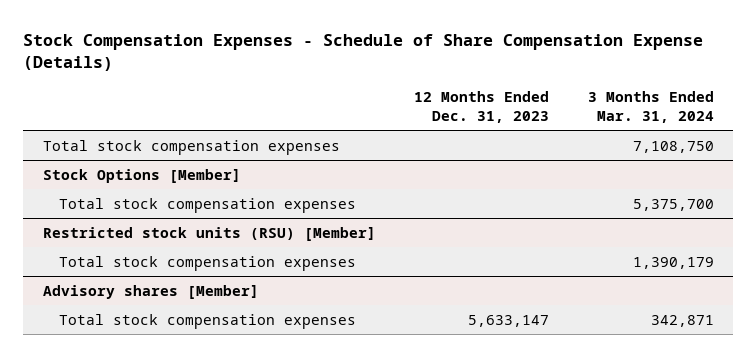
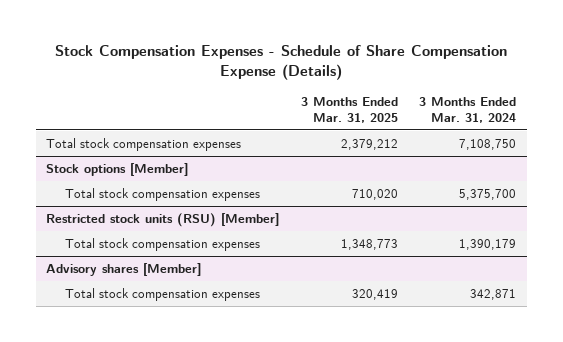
- | 12 Months Ended Dec. 31, 2023 | 3 Months Ended Mar. 31, 2024
+ | 3 Months Ended Mar. 31, 2025 | 3 Months Ended Mar. 31, 2024
- Stock Options [Member]
+ Stock options [Member]

